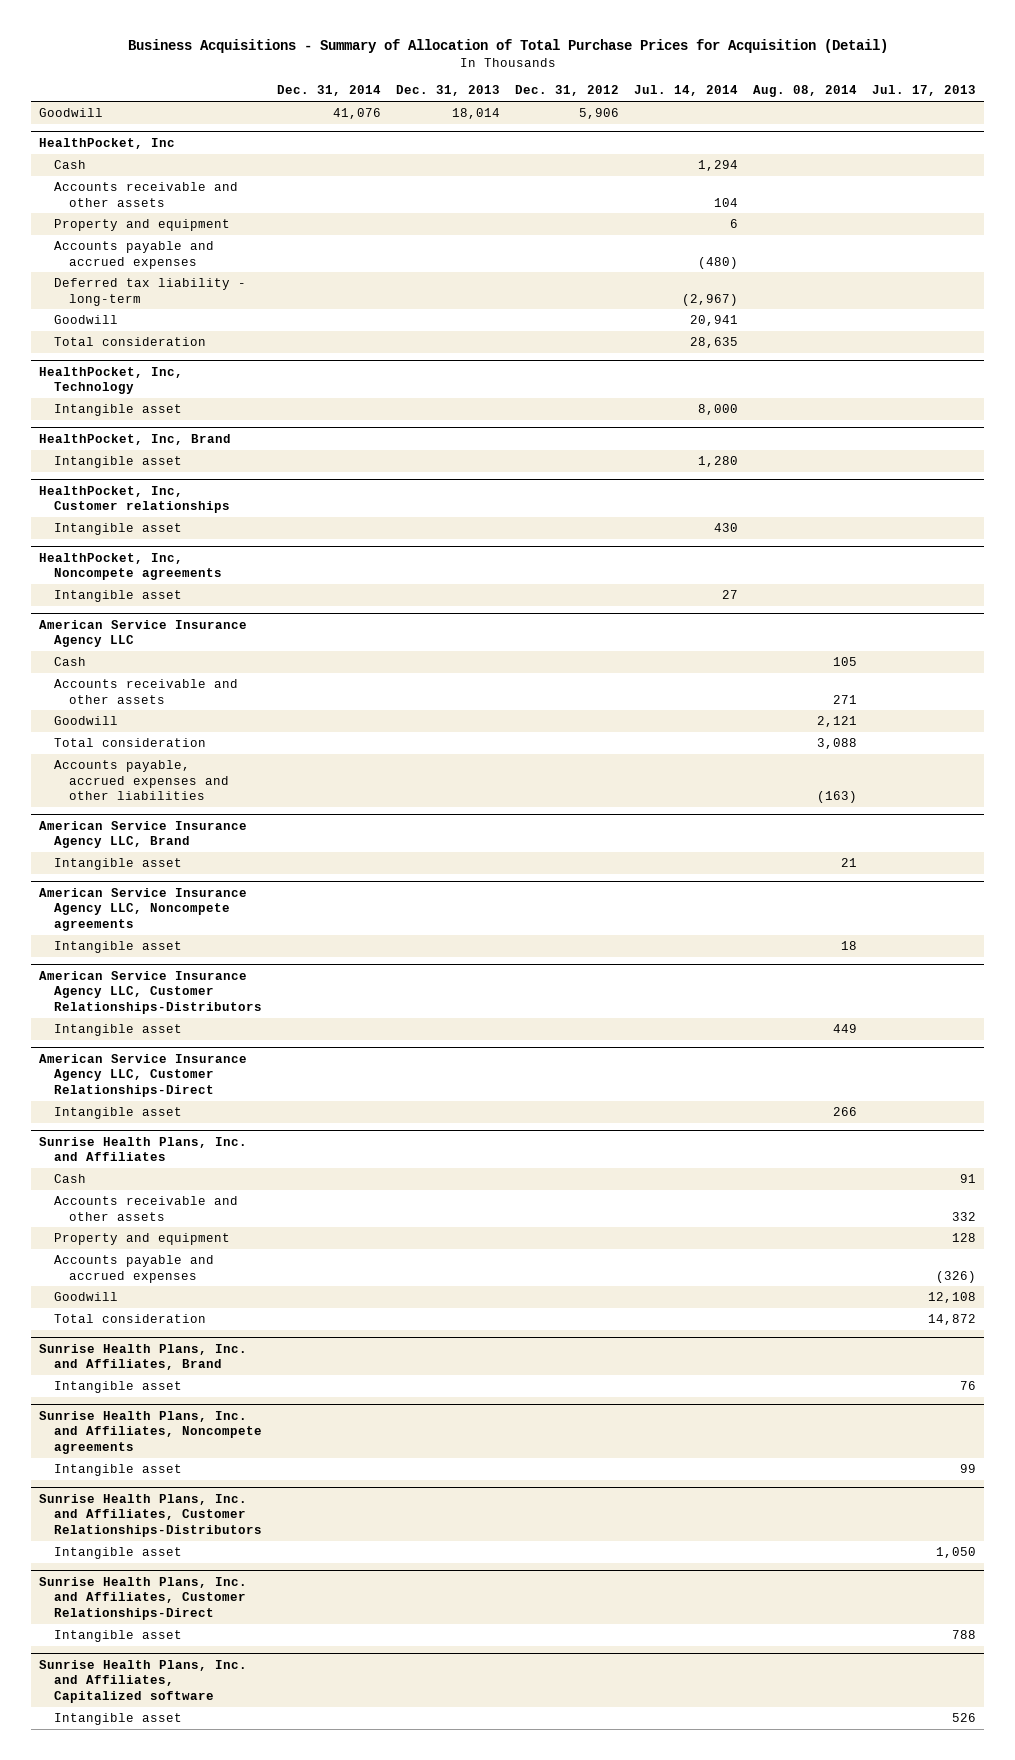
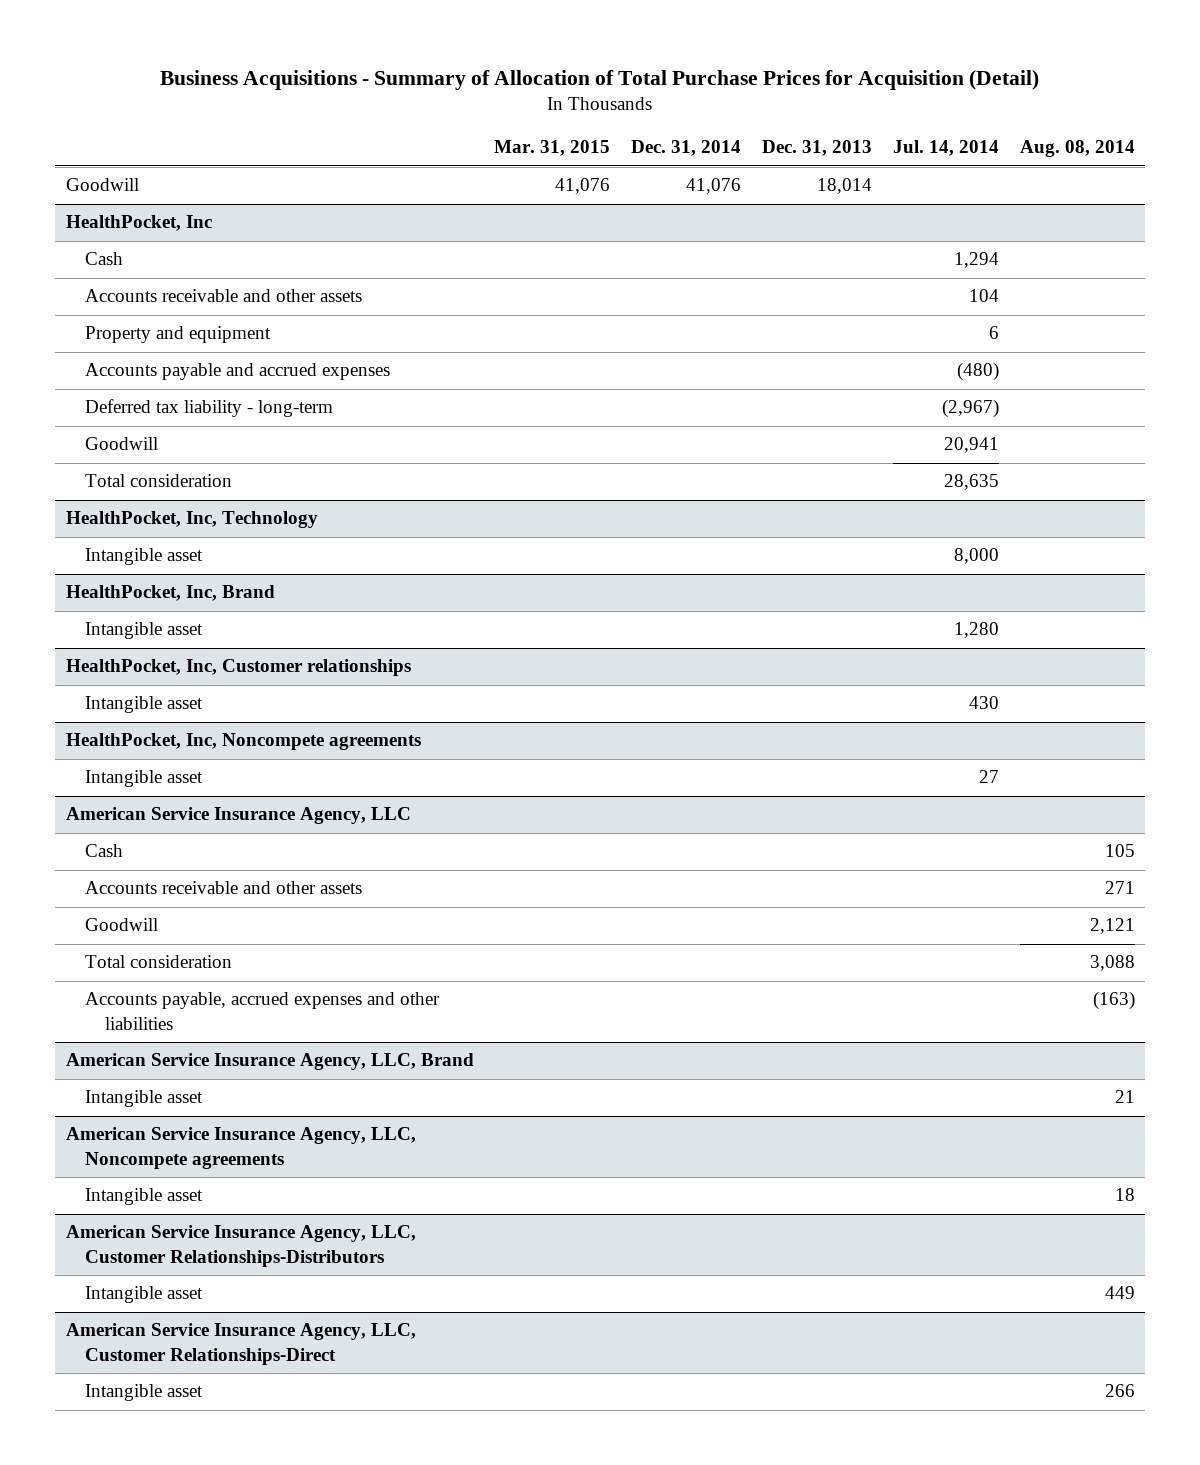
- | Dec. 31, 2014 | Dec. 31, 2013 | Dec. 31, 2012 | Jul. 14, 2014 | Aug. 08, 2014 | Jul. 17, 2013
+ | Mar. 31, 2015 | Dec. 31, 2014 | Dec. 31, 2013 | Jul. 14, 2014 | Aug. 08, 2014
- American Service Insurance Agency LLC
+ American Service Insurance Agency, LLC
- American Service Insurance Agency LLC, Brand
+ American Service Insurance Agency, LLC, Brand
- American Service Insurance Agency LLC, Noncompete agreements
+ American Service Insurance Agency, LLC, Noncompete agreements
- American Service Insurance Agency LLC, Customer Relationships-Distributors
+ American Service Insurance Agency, LLC, Customer Relationships-Distributors
- American Service Insurance Agency LLC, Customer Relationships-Direct
+ American Service Insurance Agency, LLC, Customer Relationships-Direct
- Sunrise Health Plans, Inc. and Affiliates
- Cash | | | | | | 91
- Accounts receivable and other assets | | | | | | 332
- Property and equipment | | | | | | 128
- Accounts payable and accrued expenses | | | | | | (326)
- Goodwill | | | | | | 12,108
- Total consideration | | | | | | 14,872
- Sunrise Health Plans, Inc. and Affiliates, Brand
- Intangible asset | | | | | | 76
- Sunrise Health Plans, Inc. and Affiliates, Noncompete agreements
- Intangible asset | | | | | | 99
- Sunrise Health Plans, Inc. and Affiliates, Customer Relationships-Distributors
- Intangible asset | | | | | | 1,050
- Sunrise Health Plans, Inc. and Affiliates, Customer Relationships-Direct
- Intangible asset | | | | | | 788
- Sunrise Health Plans, Inc. and Affiliates, Capitalized software
- Intangible asset | | | | | | 526

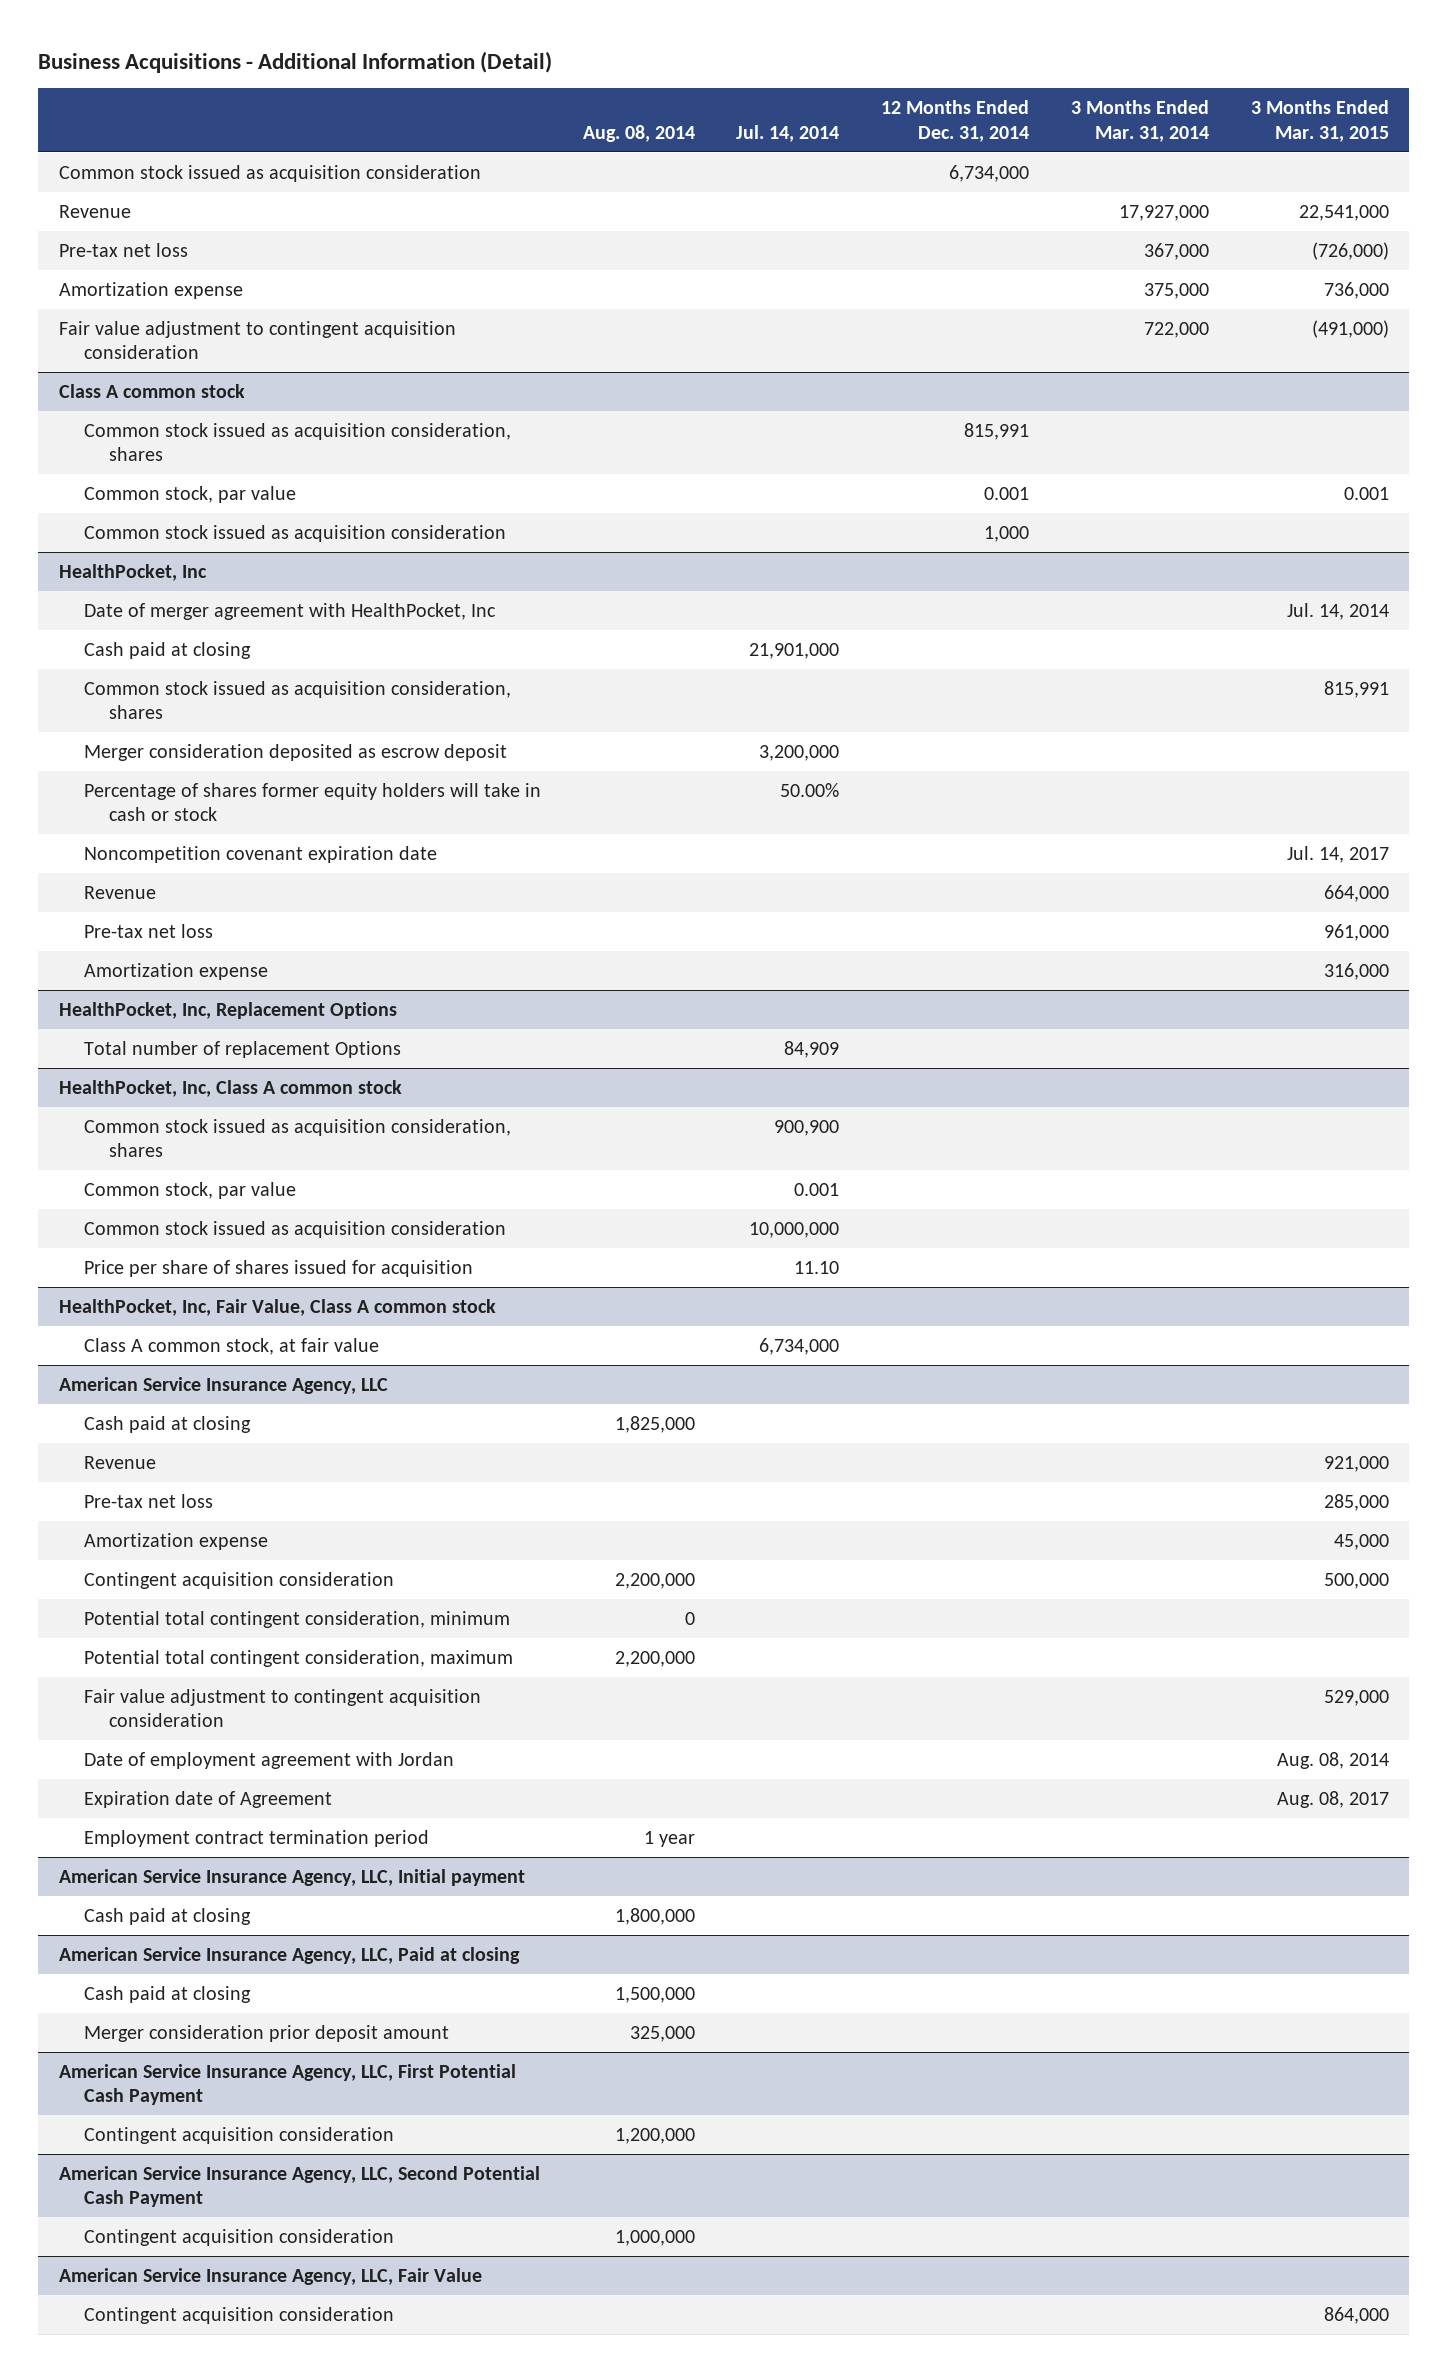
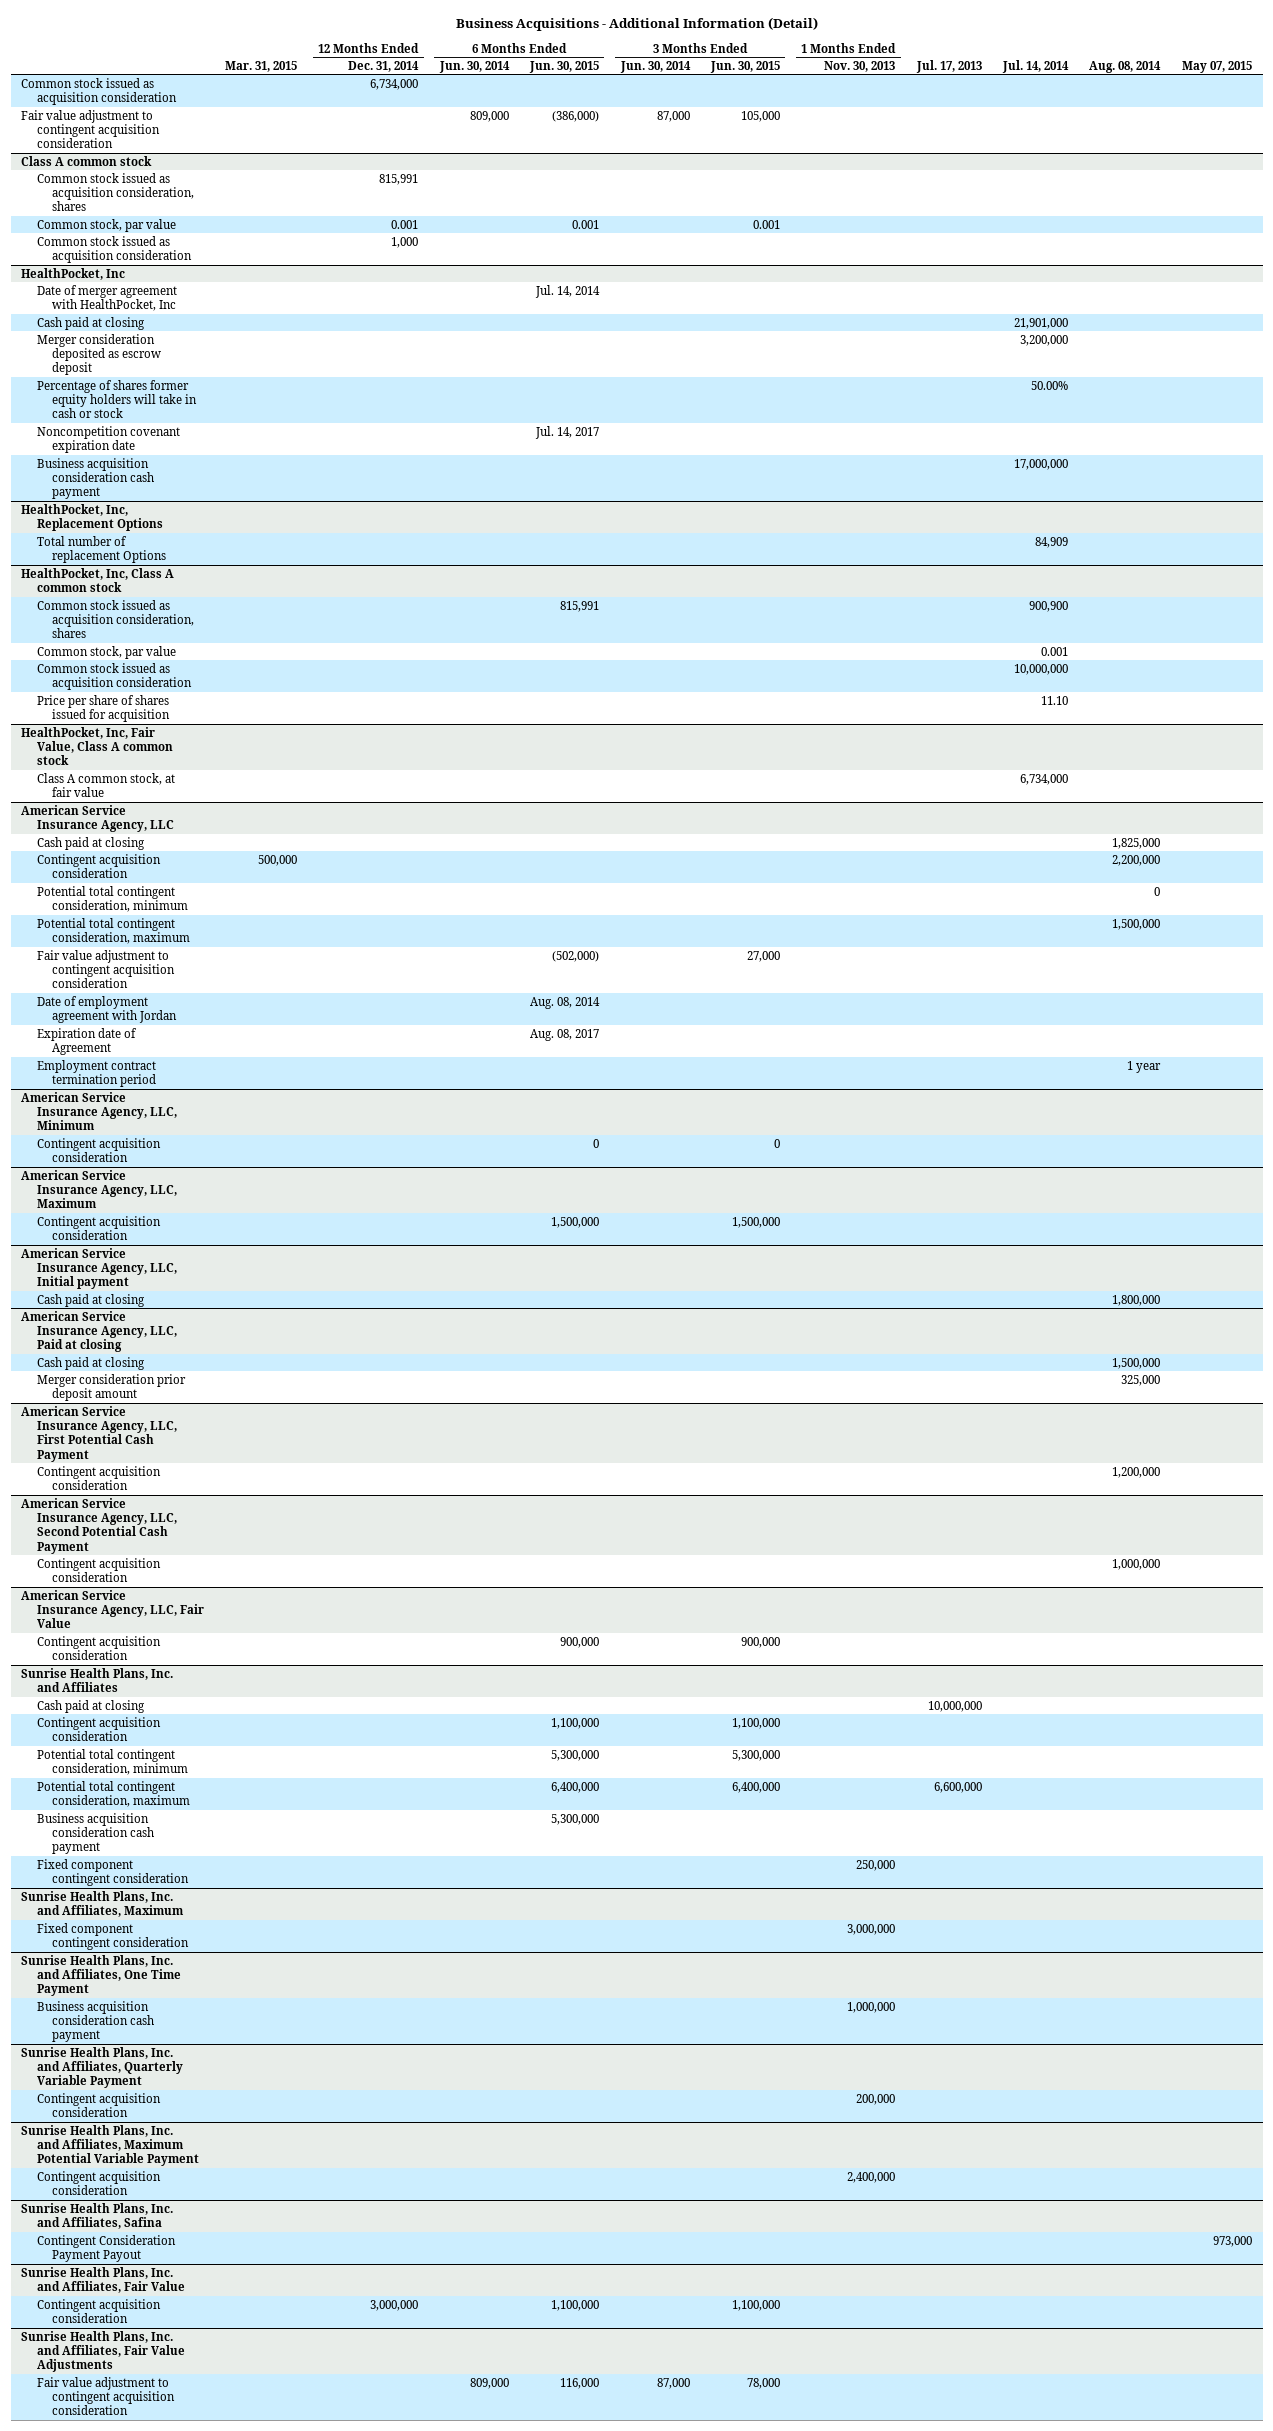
- | Aug. 08, 2014 | Jul. 14, 2014 | 12 Months Ended Dec. 31, 2014 | 3 Months Ended Mar. 31, 2014 | 3 Months Ended Mar. 31, 2015
+ | Mar. 31, 2015 | 12 Months Ended Dec. 31, 2014 | 6 Months Ended Jun. 30, 2014 | 6 Months Ended Jun. 30, 2015 | 3 Months Ended Jun. 30, 2014 | 3 Months Ended Jun. 30, 2015 | 1 Months Ended Nov. 30, 2013 | Jul. 17, 2013 | Jul. 14, 2014 | Aug. 08, 2014 | May 07, 2015
- Revenue | | | | 17,927,000 | 22,541,000
- Pre-tax net loss | | | | 367,000 | (726,000)
- Amortization expense | | | | 375,000 | 736,000
@ HealthPocket, Inc
- Common stock issued as acquisition consideration, shares | | | | | 815,991
- Revenue | | | | | 664,000
- Pre-tax net loss | | | | | 961,000
- Amortization expense | | | | | 316,000
+ Business acquisition consideration cash payment | | | | | | | | | 17,000,000 | |
@ American Service Insurance Agency, LLC
- Revenue | | | | | 921,000
- Pre-tax net loss | | | | | 285,000
- Amortization expense | | | | | 45,000
- Potential total contingent consideration, maximum | 2,200,000 | | | |
+ Potential total contingent consideration, maximum | | | | | | | | | | 1,500,000 |
+ American Service Insurance Agency, LLC, Minimum
+ Contingent acquisition consideration | | | | 0 | | 0 | | | | |
+ American Service Insurance Agency, LLC, Maximum
+ Contingent acquisition consideration | | | | 1,500,000 | | 1,500,000 | | | | |
+ Sunrise Health Plans, Inc. and Affiliates
+ Cash paid at closing | | | | | | | | 10,000,000 | | |
+ Contingent acquisition consideration | | | | 1,100,000 | | 1,100,000 | | | | |
+ Potential total contingent consideration, minimum | | | | 5,300,000 | | 5,300,000 | | | | |
+ Potential total contingent consideration, maximum | | | | 6,400,000 | | 6,400,000 | | 6,600,000 | | |
+ Business acquisition consideration cash payment | | | | 5,300,000 | | | | | | |
+ Fixed component contingent consideration | | | | | | | 250,000 | | | |
+ Sunrise Health Plans, Inc. and Affiliates, Maximum
+ Fixed component contingent consideration | | | | | | | 3,000,000 | | | |
+ Sunrise Health Plans, Inc. and Affiliates, One Time Payment
+ Business acquisition consideration cash payment | | | | | | | 1,000,000 | | | |
+ Sunrise Health Plans, Inc. and Affiliates, Quarterly Variable Payment
+ Contingent acquisition consideration | | | | | | | 200,000 | | | |
+ Sunrise Health Plans, Inc. and Affiliates, Maximum Potential Variable Payment
+ Contingent acquisition consideration | | | | | | | 2,400,000 | | | |
+ Sunrise Health Plans, Inc. and Affiliates, Safina
+ Contingent Consideration Payment Payout | | | | | | | | | | | 973,000
+ Sunrise Health Plans, Inc. and Affiliates, Fair Value
+ Contingent acquisition consideration | | 3,000,000 | | 1,100,000 | | 1,100,000 | | | | |
+ Sunrise Health Plans, Inc. and Affiliates, Fair Value Adjustments
+ Fair value adjustment to contingent acquisition consideration | | | 809,000 | 116,000 | 87,000 | 78,000 | | | | |

